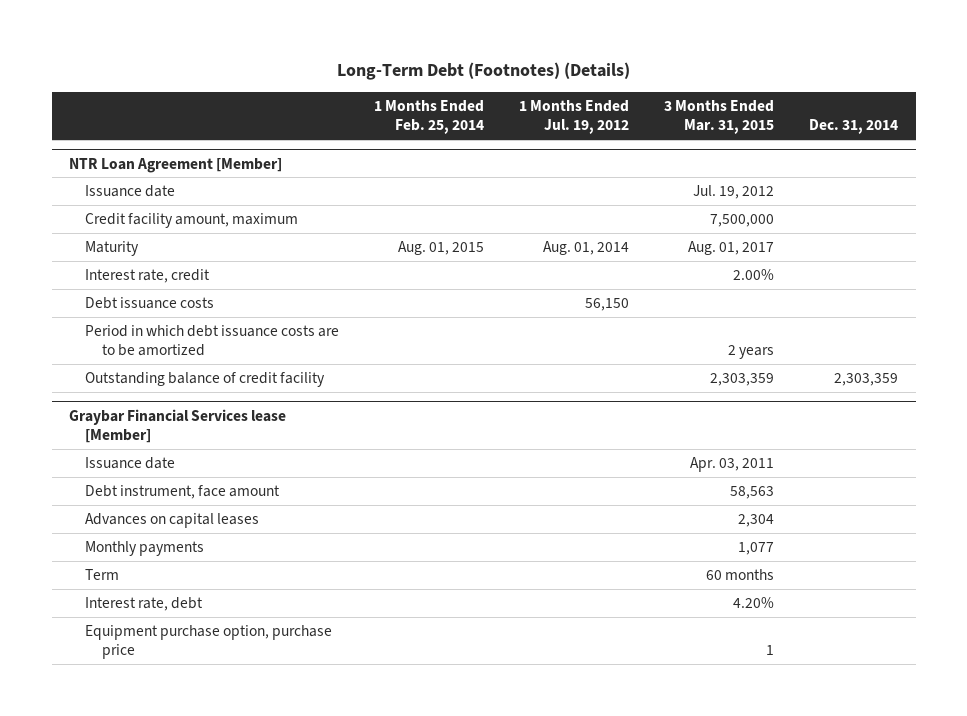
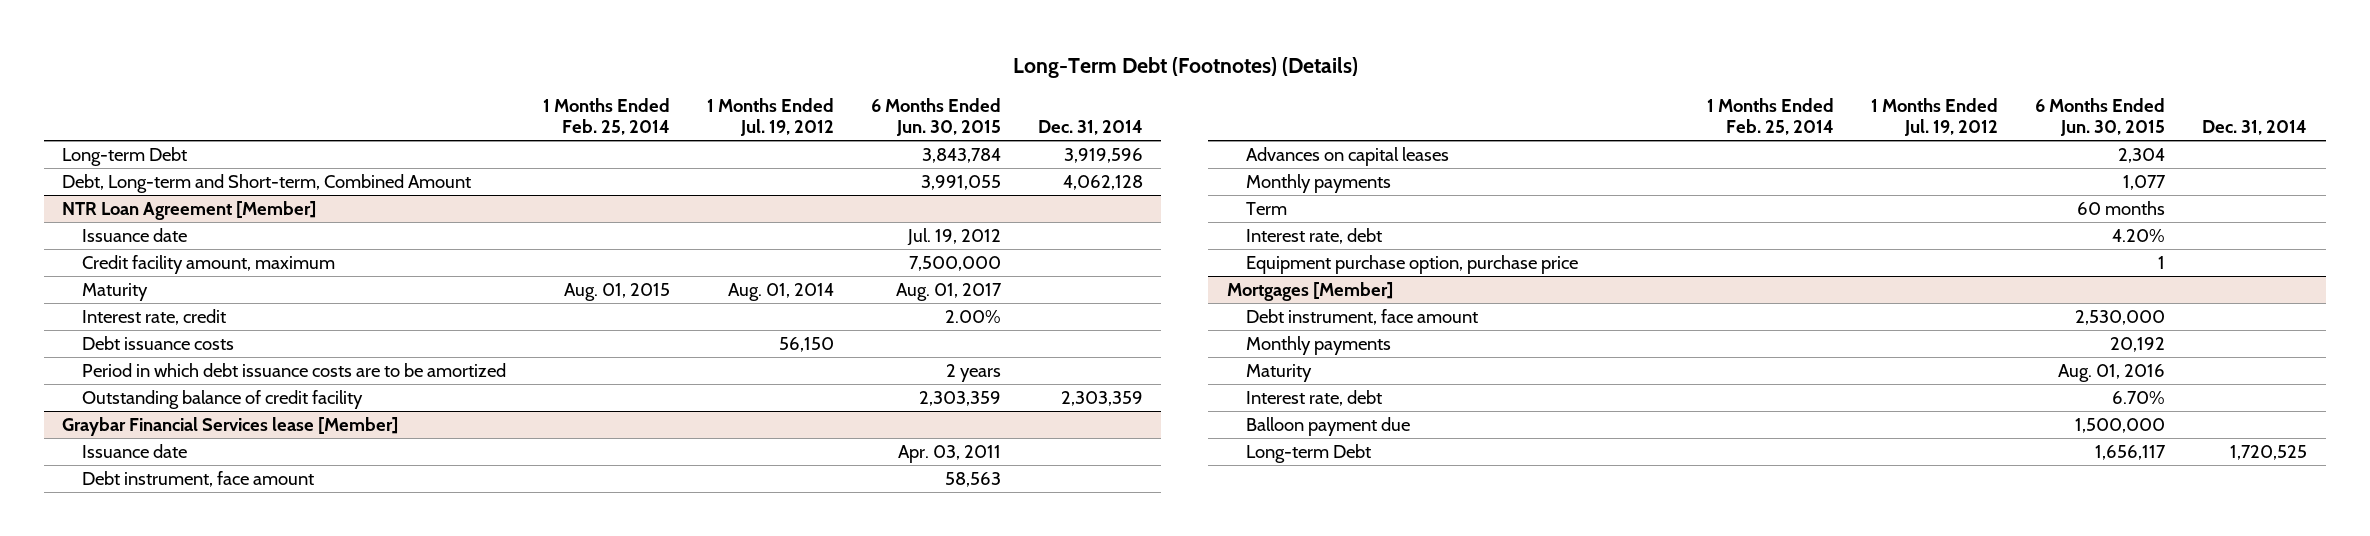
- | 1 Months Ended Feb. 25, 2014 | 1 Months Ended Jul. 19, 2012 | 3 Months Ended Mar. 31, 2015 | Dec. 31, 2014
+ | 1 Months Ended Feb. 25, 2014 | 1 Months Ended Jul. 19, 2012 | 6 Months Ended Jun. 30, 2015 | Dec. 31, 2014
+ Long-term Debt | | | 3,843,784 | 3,919,596
+ Debt, Long-term and Short-term, Combined Amount | | | 3,991,055 | 4,062,128
+ Mortgages [Member]
+ Debt instrument, face amount | | | 2,530,000 |
+ Monthly payments | | | 20,192 |
+ Maturity | | | Aug. 01, 2016 |
+ Interest rate, debt | | | 6.70% |
+ Balloon payment due | | | 1,500,000 |
+ Long-term Debt | | | 1,656,117 | 1,720,525

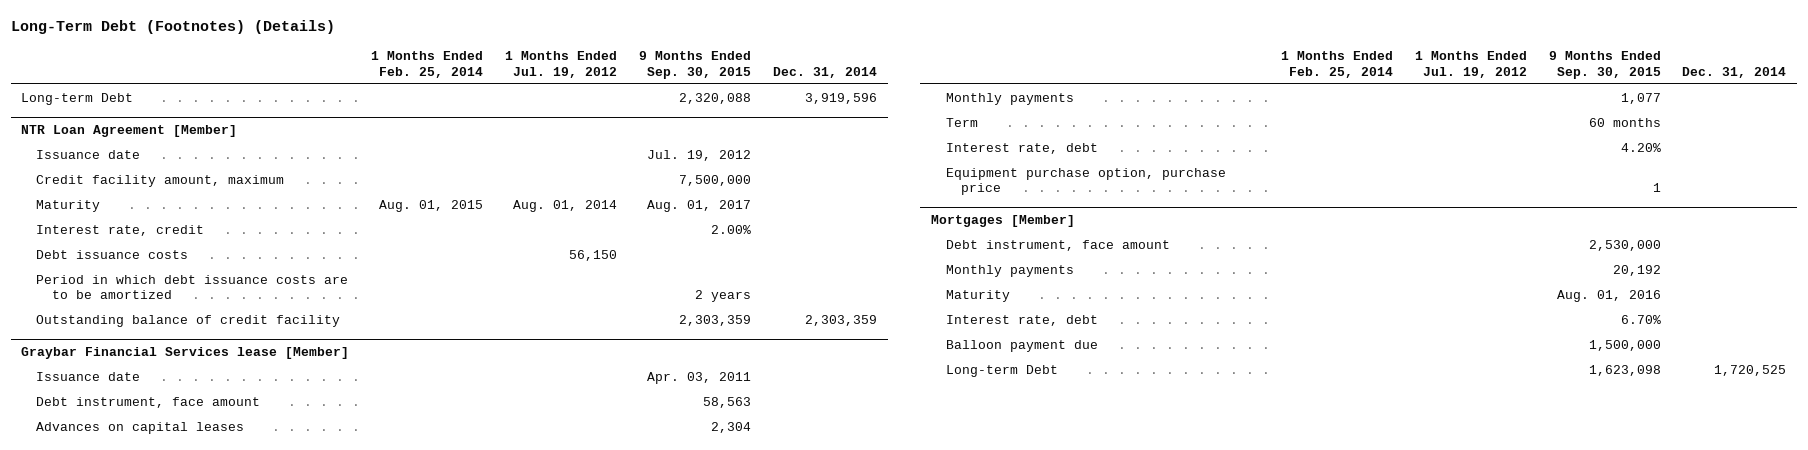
- | 1 Months Ended Feb. 25, 2014 | 1 Months Ended Jul. 19, 2012 | 6 Months Ended Jun. 30, 2015 | Dec. 31, 2014
+ | 1 Months Ended Feb. 25, 2014 | 1 Months Ended Jul. 19, 2012 | 9 Months Ended Sep. 30, 2015 | Dec. 31, 2014
- Debt, Long-term and Short-term, Combined Amount | | | 3,991,055 | 4,062,128

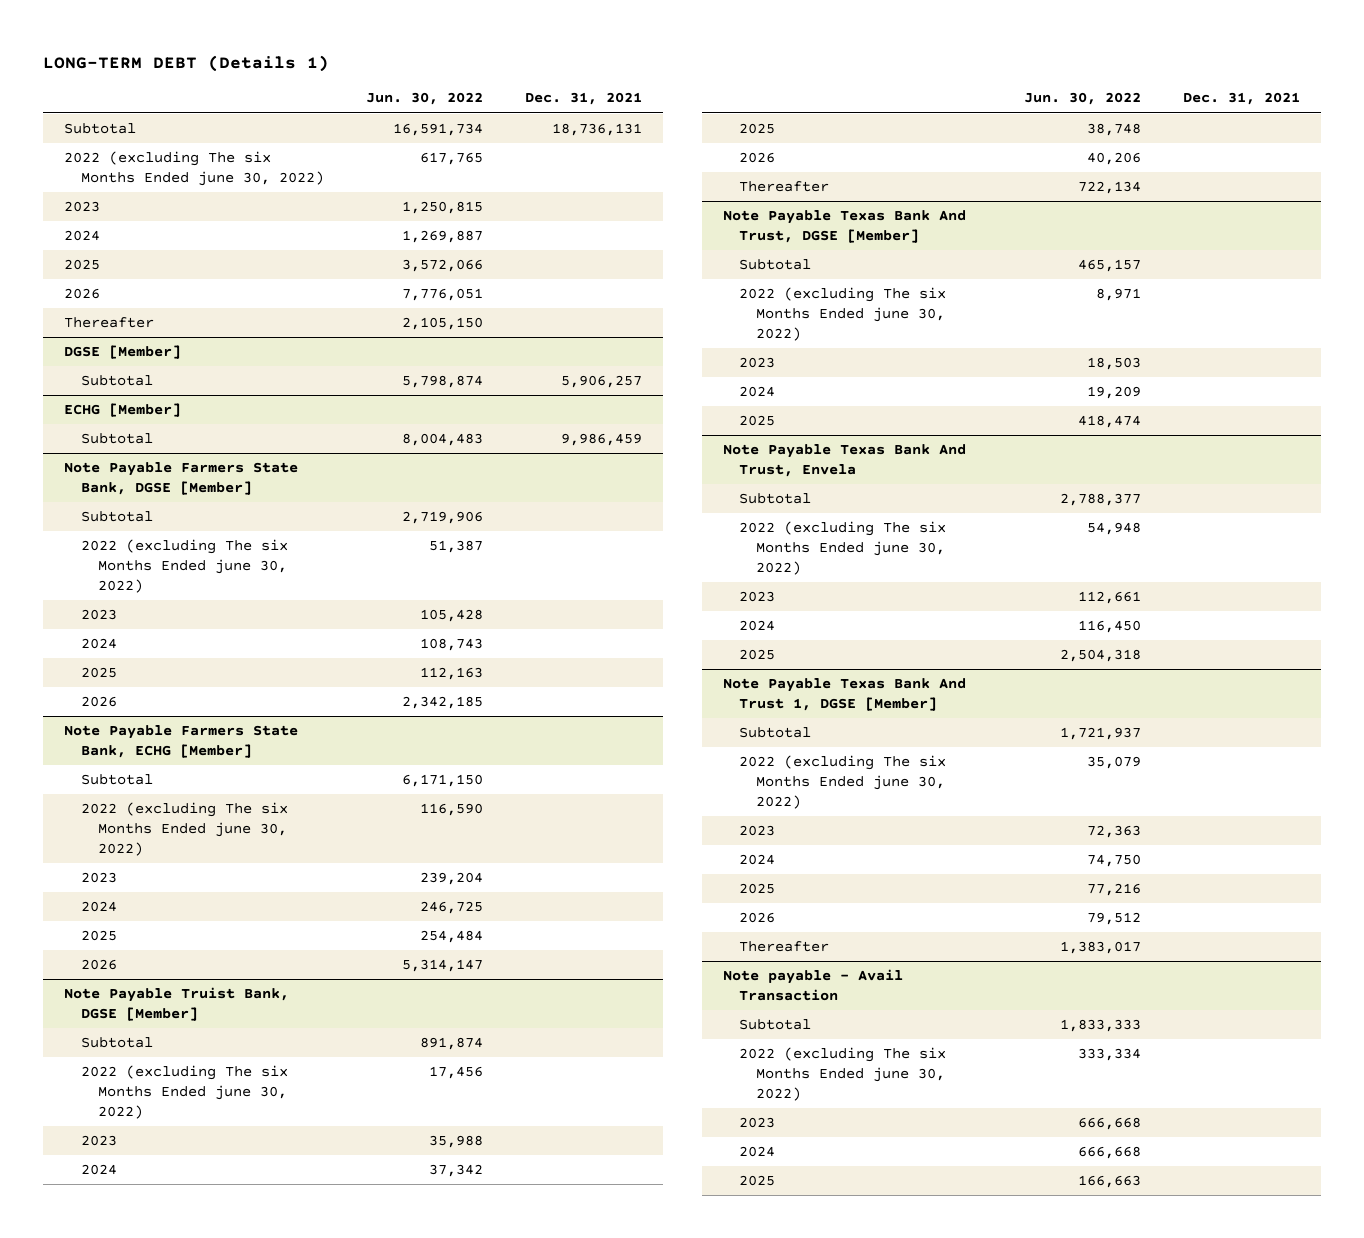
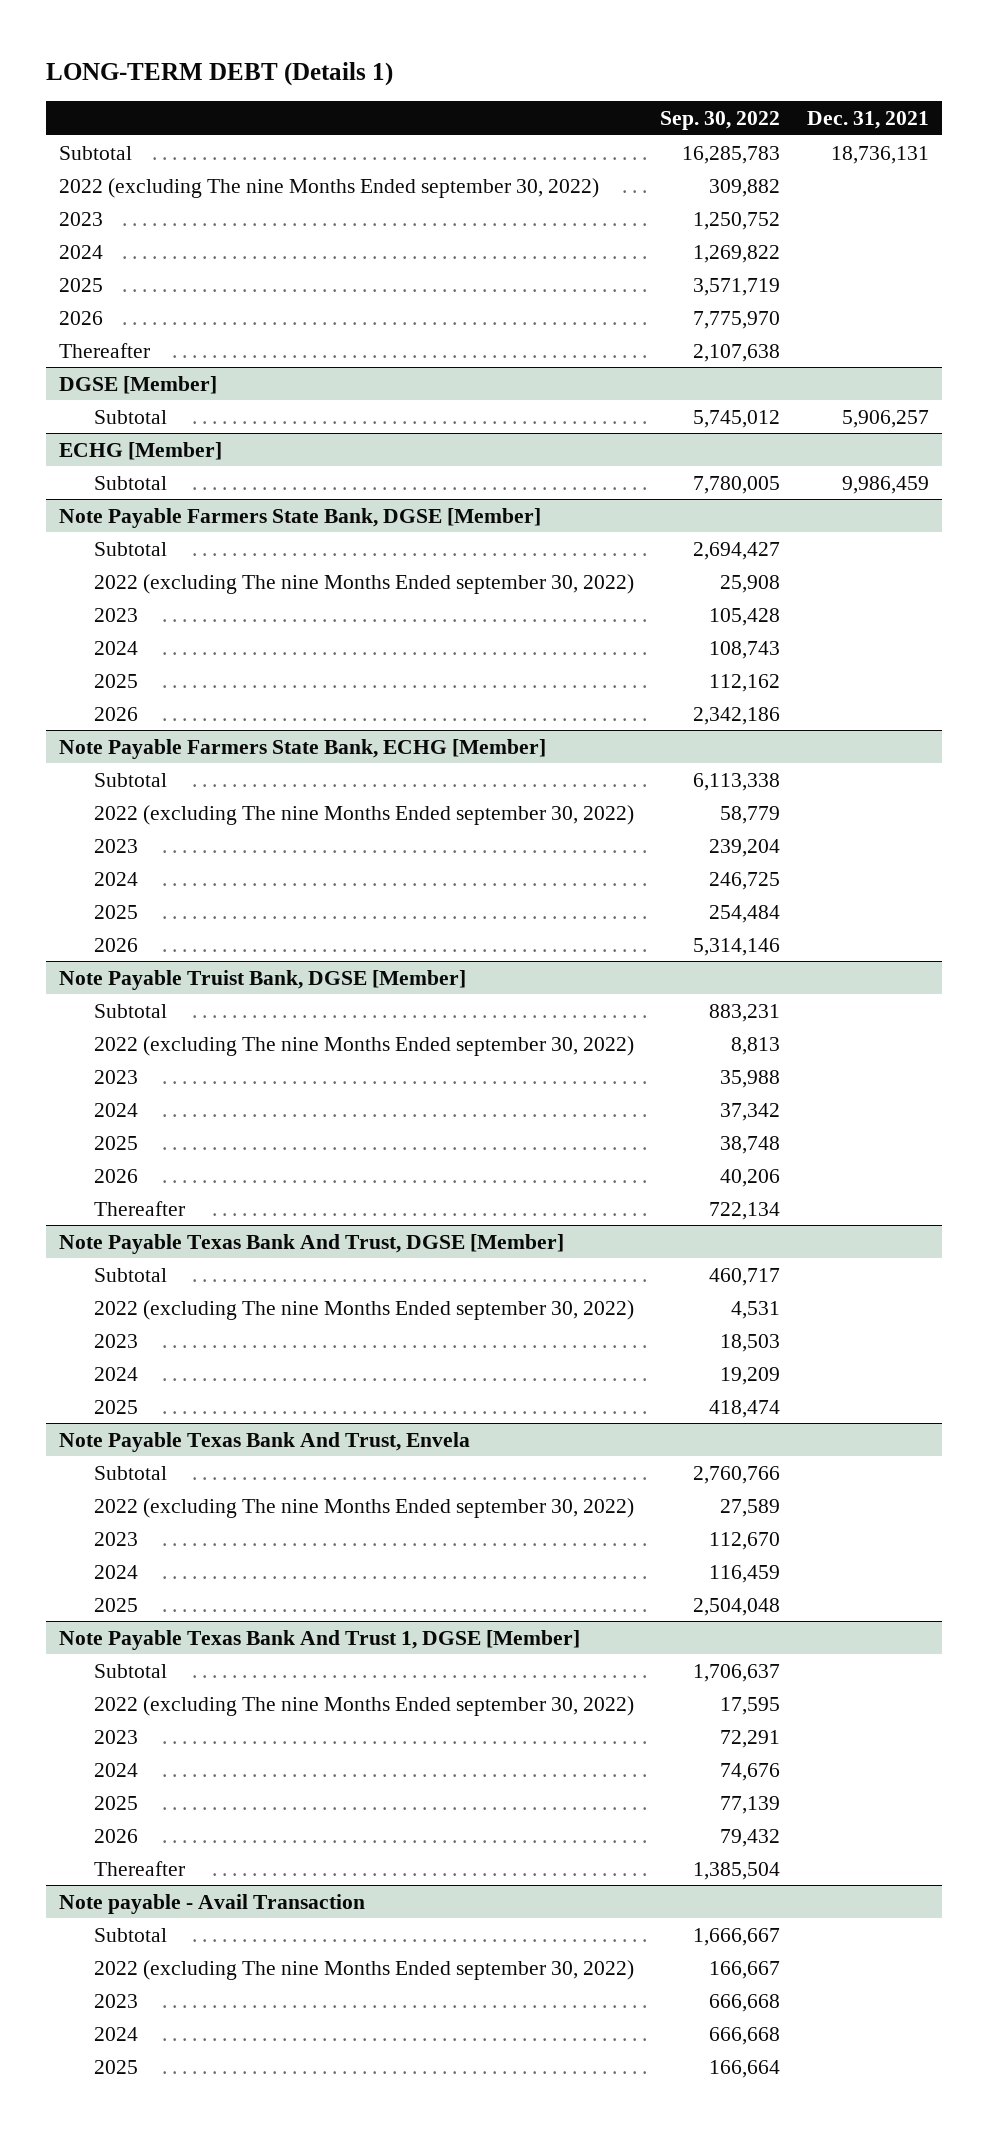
- | Jun. 30, 2022 | Dec. 31, 2021
+ | Sep. 30, 2022 | Dec. 31, 2021
- 2022 (excluding The six Months Ended june 30, 2022) | 617,765 |
+ 2022 (excluding The nine Months Ended september 30, 2022) | 309,882 |
@ Note Payable Farmers State Bank, DGSE [Member]
- 2022 (excluding The six Months Ended june 30, 2022) | 51,387 |
+ 2022 (excluding The nine Months Ended september 30, 2022) | 25,908 |
@ Note Payable Farmers State Bank, ECHG [Member]
- 2022 (excluding The six Months Ended june 30, 2022) | 116,590 |
+ 2022 (excluding The nine Months Ended september 30, 2022) | 58,779 |
@ Note Payable Truist Bank, DGSE [Member]
- 2022 (excluding The six Months Ended june 30, 2022) | 17,456 |
+ 2022 (excluding The nine Months Ended september 30, 2022) | 8,813 |
@ Note Payable Texas Bank And Trust, DGSE [Member]
- 2022 (excluding The six Months Ended june 30, 2022) | 8,971 |
+ 2022 (excluding The nine Months Ended september 30, 2022) | 4,531 |
@ Note Payable Texas Bank And Trust, Envela
- 2022 (excluding The six Months Ended june 30, 2022) | 54,948 |
+ 2022 (excluding The nine Months Ended september 30, 2022) | 27,589 |
@ Note Payable Texas Bank And Trust 1, DGSE [Member]
- 2022 (excluding The six Months Ended june 30, 2022) | 35,079 |
+ 2022 (excluding The nine Months Ended september 30, 2022) | 17,595 |
@ Note payable - Avail Transaction
- 2022 (excluding The six Months Ended june 30, 2022) | 333,334 |
+ 2022 (excluding The nine Months Ended september 30, 2022) | 166,667 |

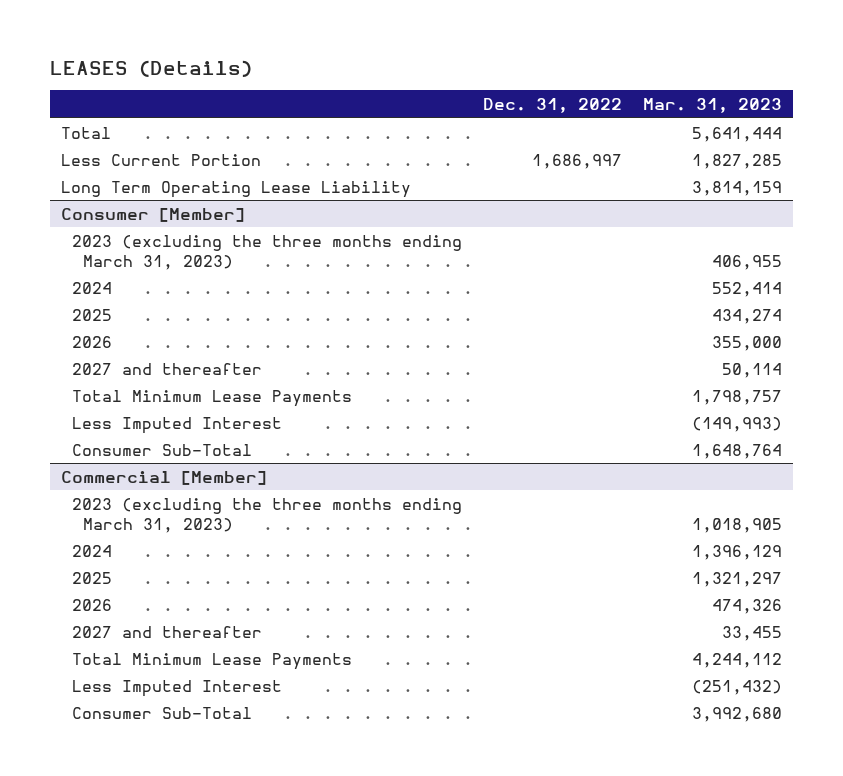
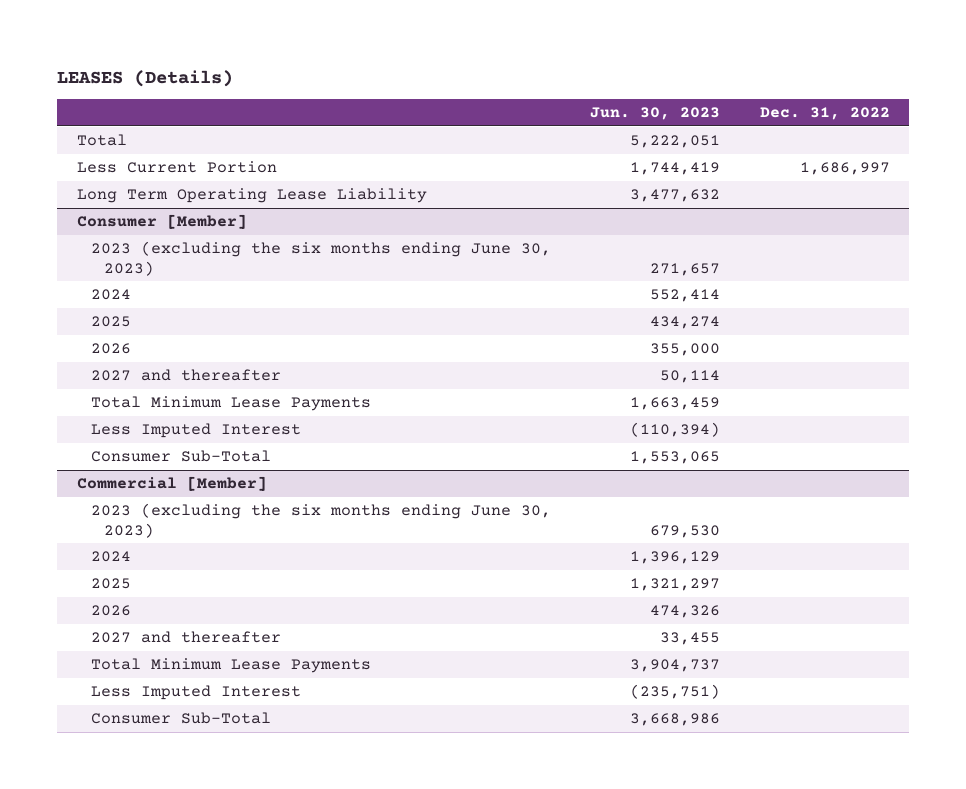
- | Dec. 31, 2022 | Mar. 31, 2023
+ | Jun. 30, 2023 | Dec. 31, 2022
@ Consumer [Member]
- 2023 (excluding the three months ending March 31, 2023) | | 406,955
+ 2023 (excluding the six months ending June 30, 2023) | 271,657 |
@ Commercial [Member]
- 2023 (excluding the three months ending March 31, 2023) | | 1,018,905
+ 2023 (excluding the six months ending June 30, 2023) | 679,530 |

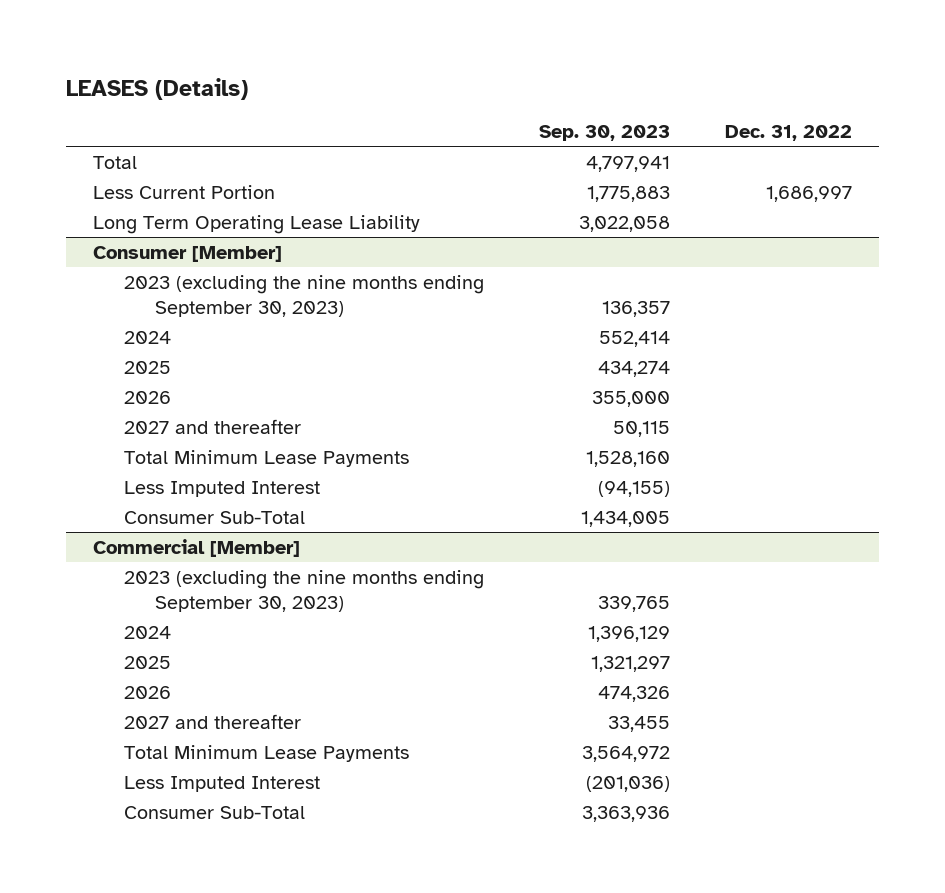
- | Jun. 30, 2023 | Dec. 31, 2022
+ | Sep. 30, 2023 | Dec. 31, 2022
@ Consumer [Member]
- 2023 (excluding the six months ending June 30, 2023) | 271,657 |
+ 2023 (excluding the nine months ending September 30, 2023) | 136,357 |
@ Commercial [Member]
- 2023 (excluding the six months ending June 30, 2023) | 679,530 |
+ 2023 (excluding the nine months ending September 30, 2023) | 339,765 |

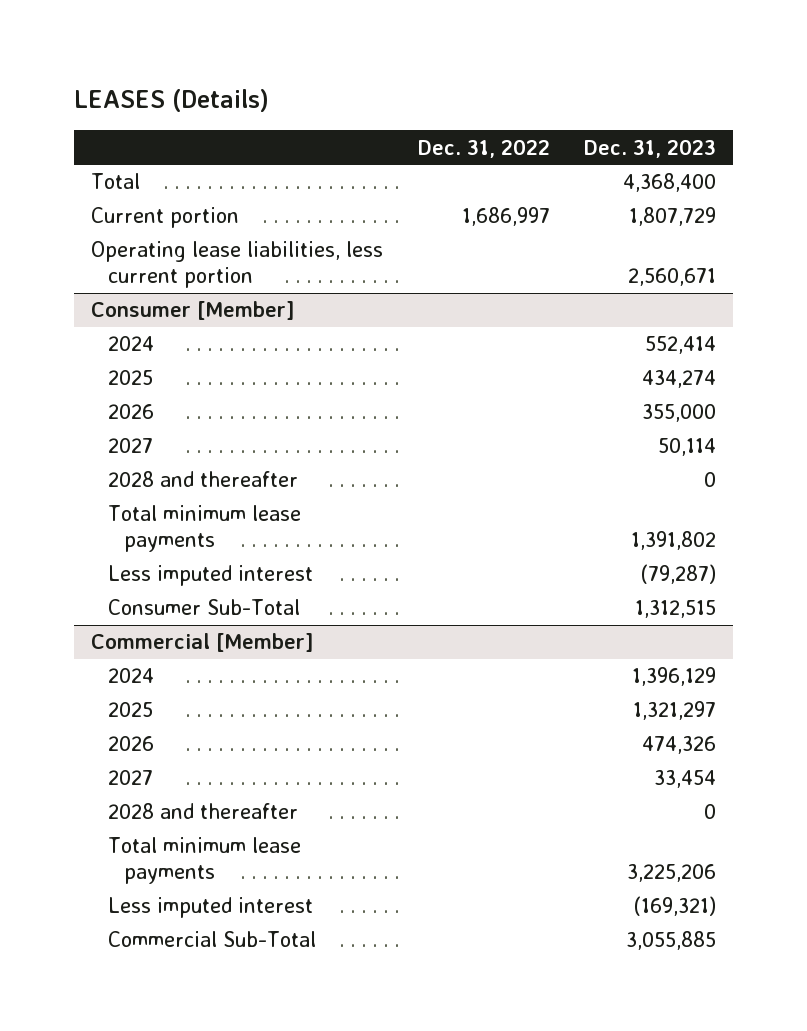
- | Sep. 30, 2023 | Dec. 31, 2022
+ | Dec. 31, 2022 | Dec. 31, 2023
- Less Current Portion | 1,775,883 | 1,686,997
- Long Term Operating Lease Liability | 3,022,058 |
+ Current portion | 1,686,997 | 1,807,729
+ Operating lease liabilities, less current portion | | 2,560,671
@ Consumer [Member]
- 2023 (excluding the nine months ending September 30, 2023) | 136,357 |
- 2027 and thereafter | 50,115 |
- Total Minimum Lease Payments | 1,528,160 |
- Less Imputed Interest | (94,155) |
+ 2027 | | 50,114
+ 2028 and thereafter | | 0
+ Total minimum lease payments | | 1,391,802
+ Less imputed interest | | (79,287)
@ Commercial [Member]
- 2023 (excluding the nine months ending September 30, 2023) | 339,765 |
- 2027 and thereafter | 33,455 |
- Total Minimum Lease Payments | 3,564,972 |
- Less Imputed Interest | (201,036) |
- Consumer Sub-Total | 3,363,936 |
+ 2027 | | 33,454
+ 2028 and thereafter | | 0
+ Total minimum lease payments | | 3,225,206
+ Less imputed interest | | (169,321)
+ Commercial Sub-Total | | 3,055,885

